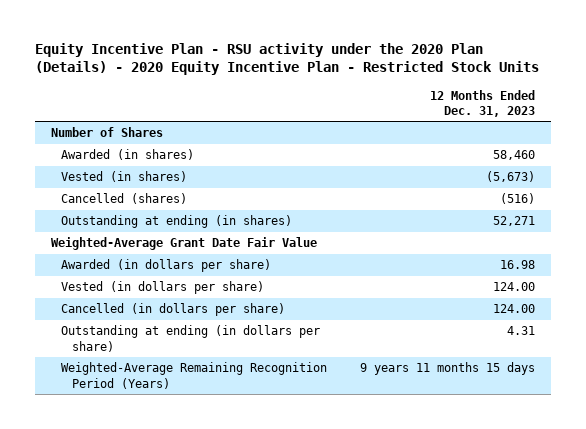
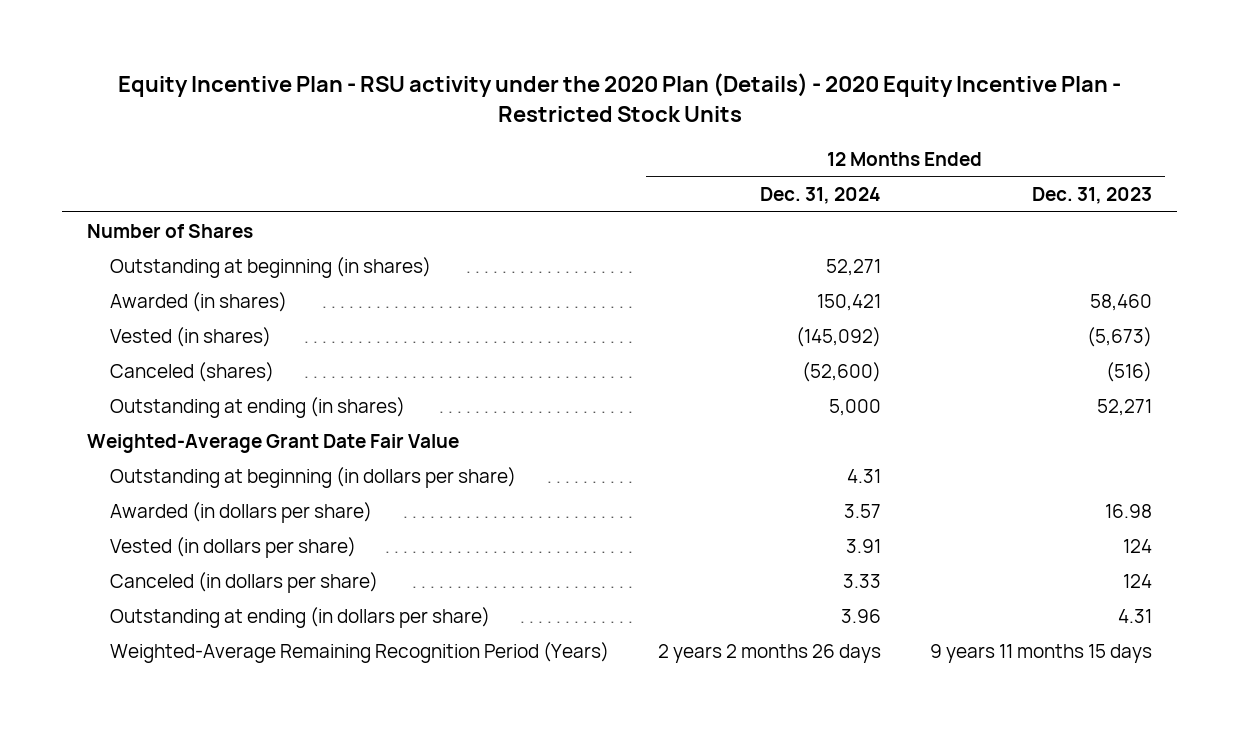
- | 12 Months Ended Dec. 31, 2023
+ | 12 Months Ended Dec. 31, 2024 | 12 Months Ended Dec. 31, 2023
+ Outstanding at beginning (in shares) | 52,271 |
- Cancelled (shares) | (516)
+ Canceled (shares) | (52,600) | (516)
+ Outstanding at beginning (in dollars per share) | 4.31 |
- Vested (in dollars per share) | 124.00
- Cancelled (in dollars per share) | 124.00
+ Vested (in dollars per share) | 3.91 | 124
+ Canceled (in dollars per share) | 3.33 | 124

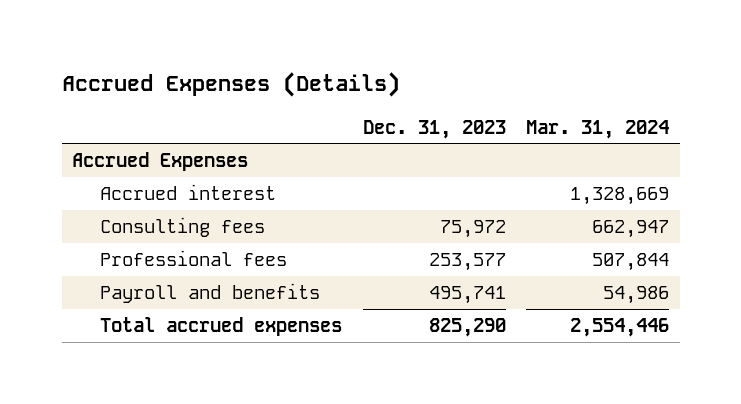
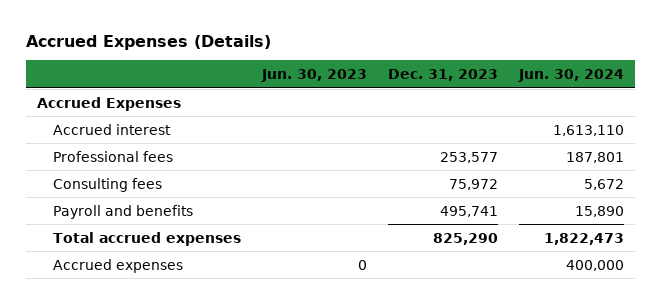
- | Dec. 31, 2023 | Mar. 31, 2024
+ | Jun. 30, 2023 | Dec. 31, 2023 | Jun. 30, 2024
moved down: Consulting fees | | 75,972 | 5,672
+ Accrued expenses | 0 | | 400,000

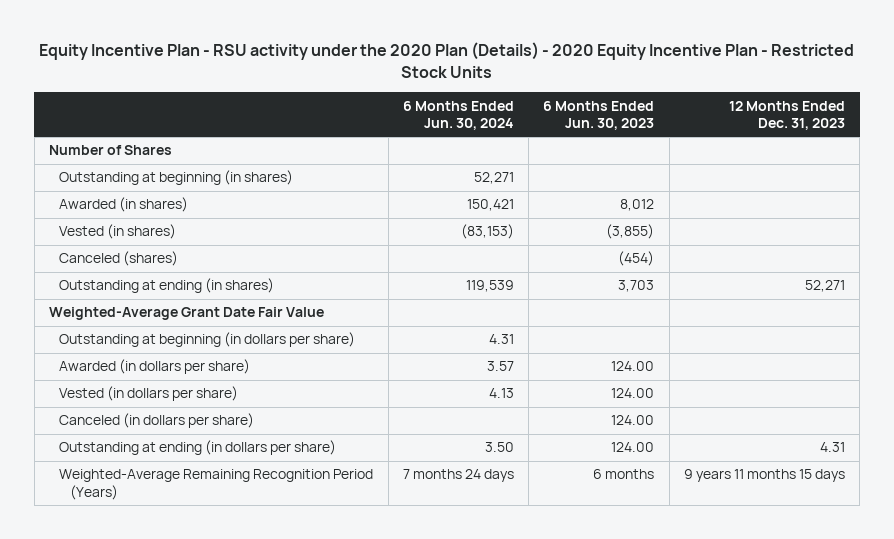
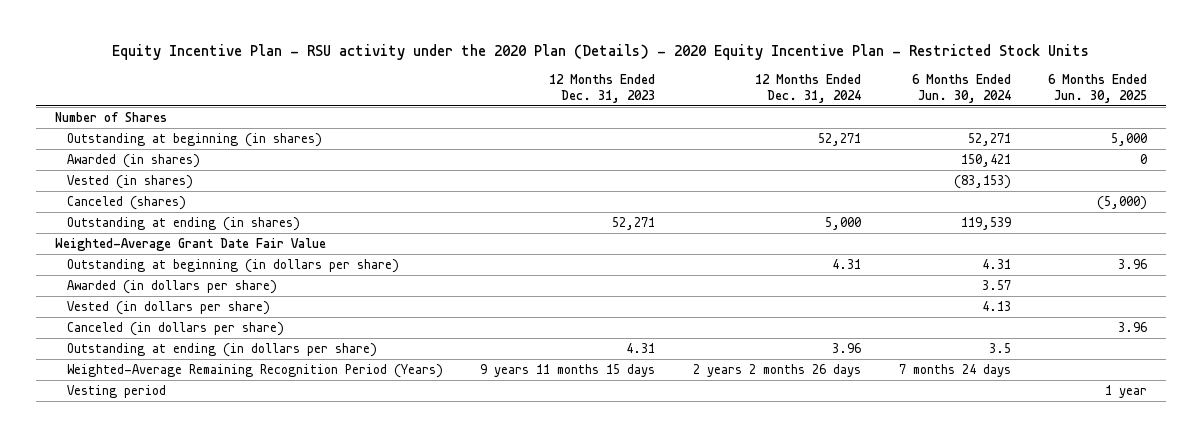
- | 6 Months Ended Jun. 30, 2024 | 6 Months Ended Jun. 30, 2023 | 12 Months Ended Dec. 31, 2023
+ | 12 Months Ended Dec. 31, 2023 | 12 Months Ended Dec. 31, 2024 | 6 Months Ended Jun. 30, 2024 | 6 Months Ended Jun. 30, 2025
- Outstanding at ending (in dollars per share) | 3.50 | 124.00 | 4.31
+ Outstanding at ending (in dollars per share) | 4.31 | 3.96 | 3.5 |
+ Vesting period | | | | 1 year

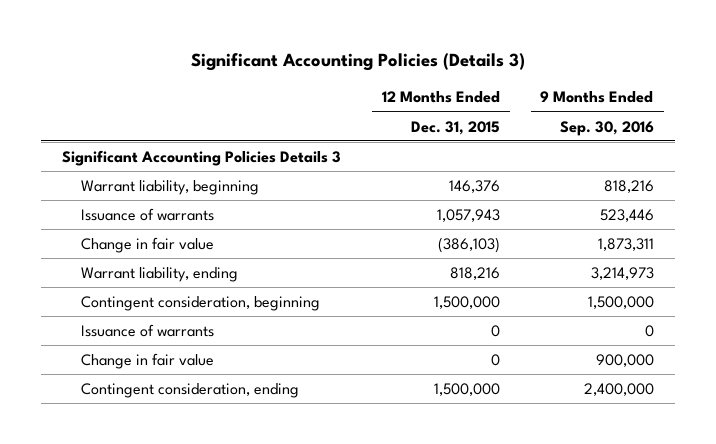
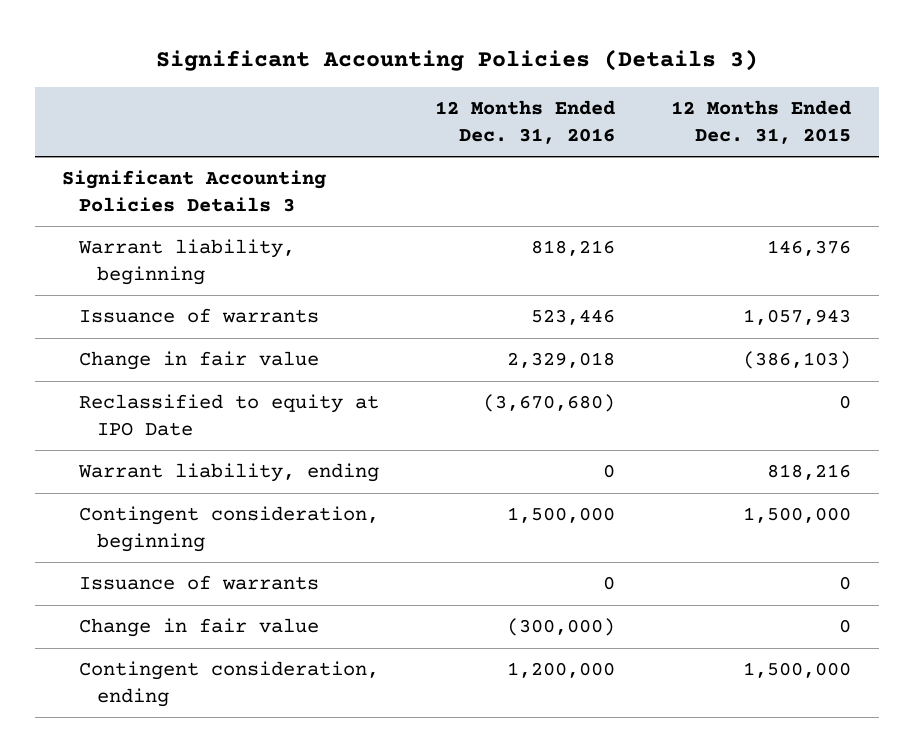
- | 12 Months Ended Dec. 31, 2015 | 9 Months Ended Sep. 30, 2016
+ | 12 Months Ended Dec. 31, 2016 | 12 Months Ended Dec. 31, 2015
+ Reclassified to equity at IPO Date | (3,670,680) | 0

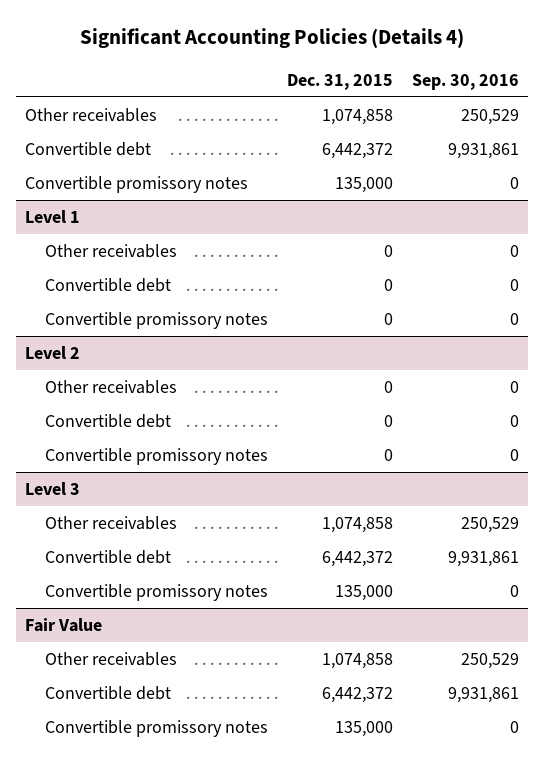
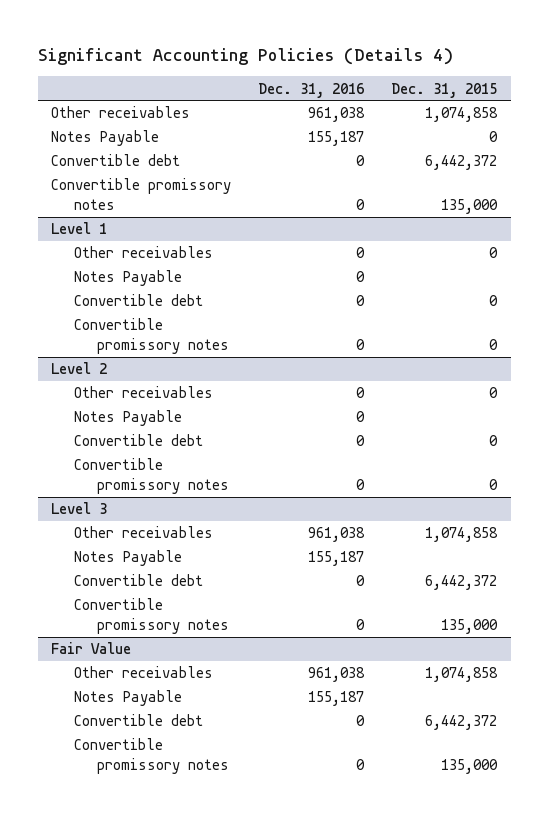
- | Dec. 31, 2015 | Sep. 30, 2016
+ | Dec. 31, 2016 | Dec. 31, 2015
+ Notes Payable | 155,187 | 0
@ Level 1
+ Notes Payable | 0 |
@ Level 2
+ Notes Payable | 0 |
@ Level 3
+ Notes Payable | 155,187 |
@ Fair Value
+ Notes Payable | 155,187 |

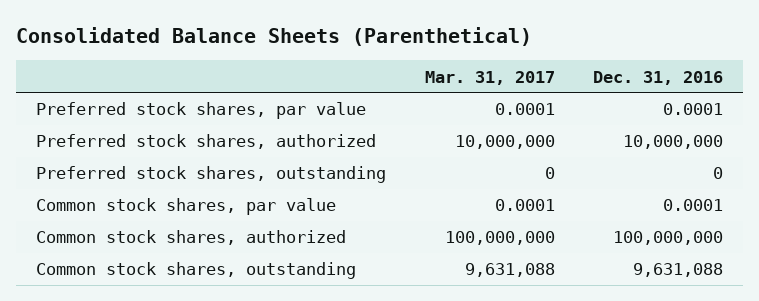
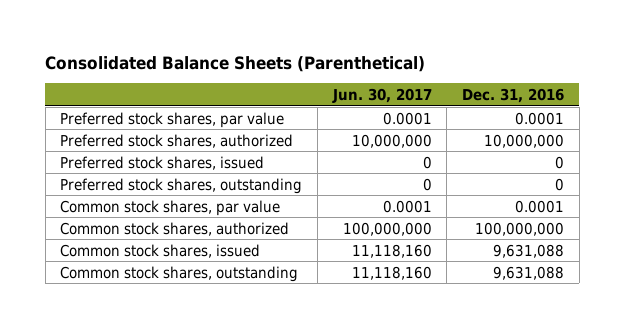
- | Mar. 31, 2017 | Dec. 31, 2016
+ | Jun. 30, 2017 | Dec. 31, 2016
+ Preferred stock shares, issued | 0 | 0
+ Common stock shares, issued | 11,118,160 | 9,631,088

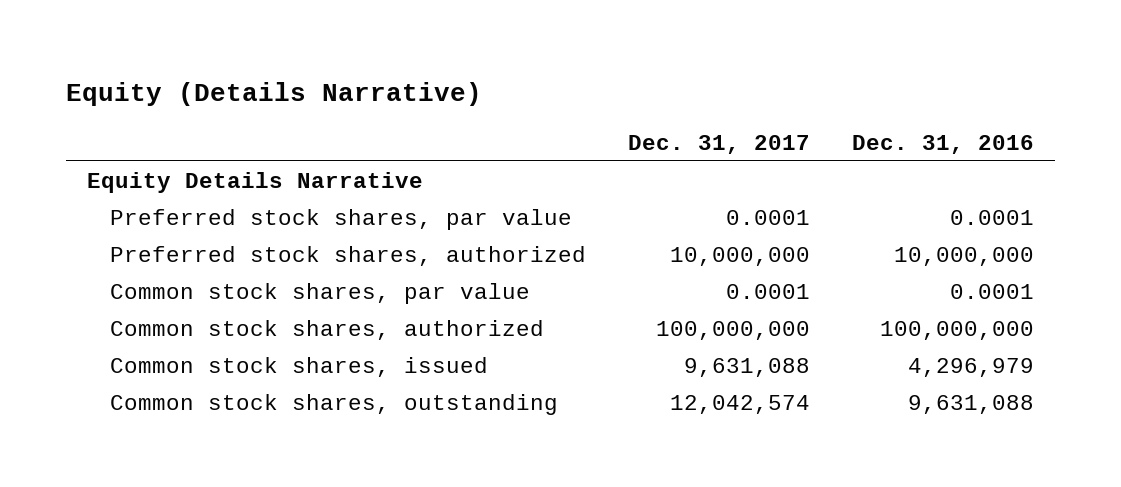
- Consolidated Balance Sheets (Parenthetical)
+ Equity (Details Narrative)
- | Jun. 30, 2017 | Dec. 31, 2016
+ | Dec. 31, 2017 | Dec. 31, 2016
+ Equity Details Narrative
- Preferred stock shares, issued | 0 | 0
- Preferred stock shares, outstanding | 0 | 0
- Common stock shares, issued | 11,118,160 | 9,631,088
+ Common stock shares, issued | 9,631,088 | 4,296,979

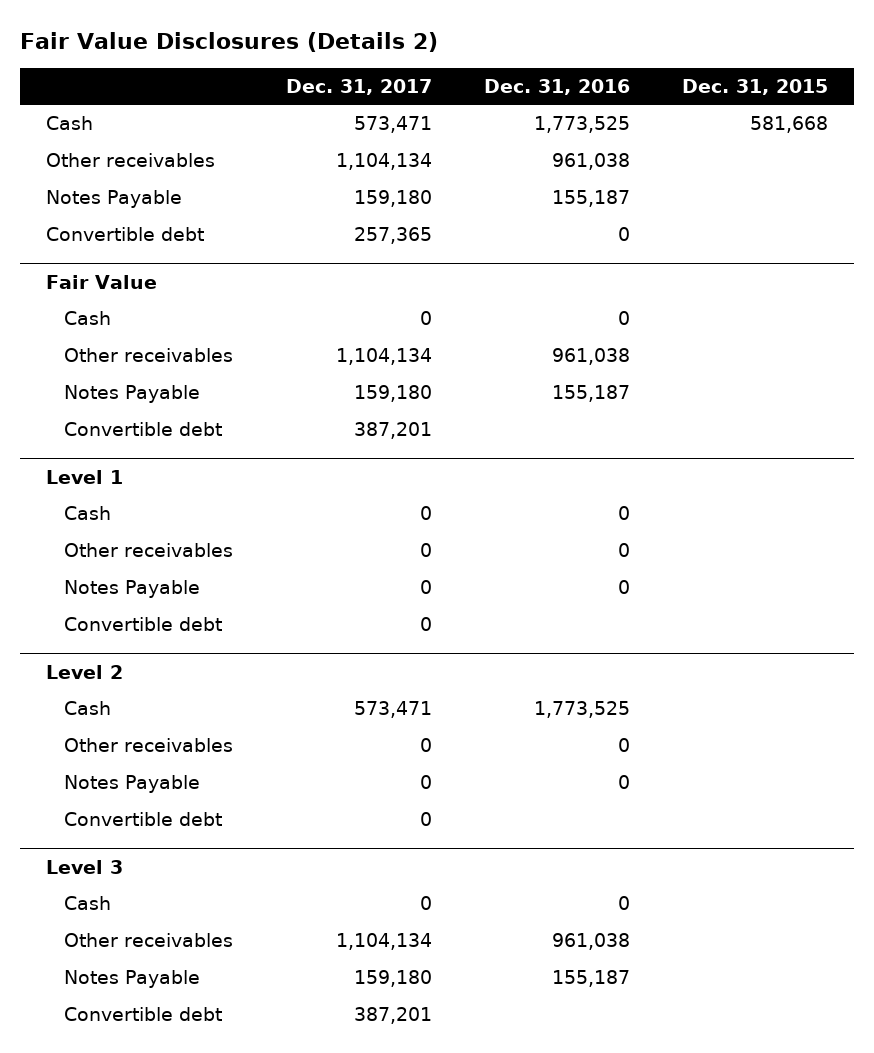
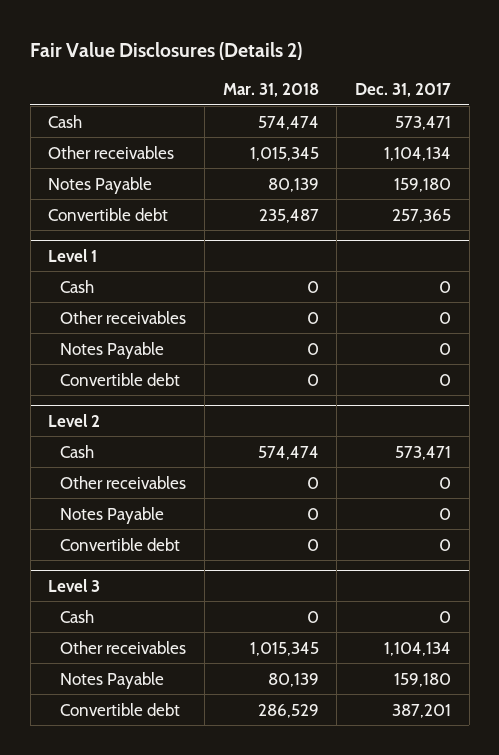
- | Dec. 31, 2017 | Dec. 31, 2016 | Dec. 31, 2015
+ | Mar. 31, 2018 | Dec. 31, 2017
- Fair Value
- Cash | 0 | 0 |
- Other receivables | 1,104,134 | 961,038 |
- Notes Payable | 159,180 | 155,187 |
- Convertible debt | 387,201 | |

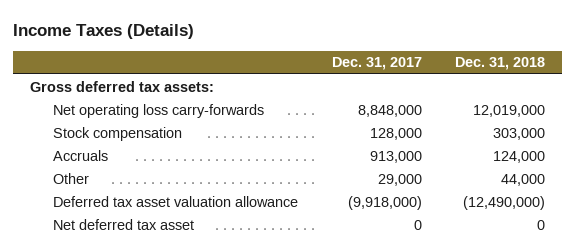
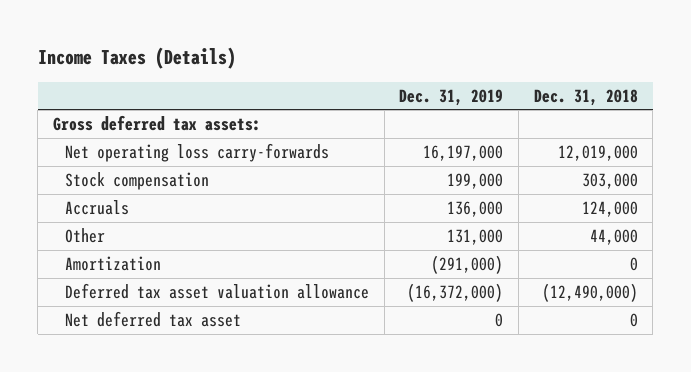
- | Dec. 31, 2017 | Dec. 31, 2018
+ | Dec. 31, 2019 | Dec. 31, 2018
+ Amortization | (291,000) | 0

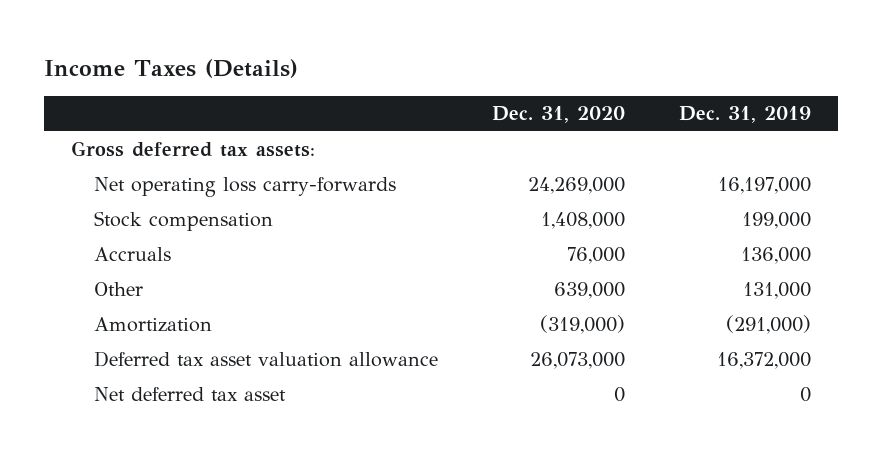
- | Dec. 31, 2019 | Dec. 31, 2018
+ | Dec. 31, 2020 | Dec. 31, 2019
- Deferred tax asset valuation allowance | (16,372,000) | (12,490,000)
+ Deferred tax asset valuation allowance | 26,073,000 | 16,372,000

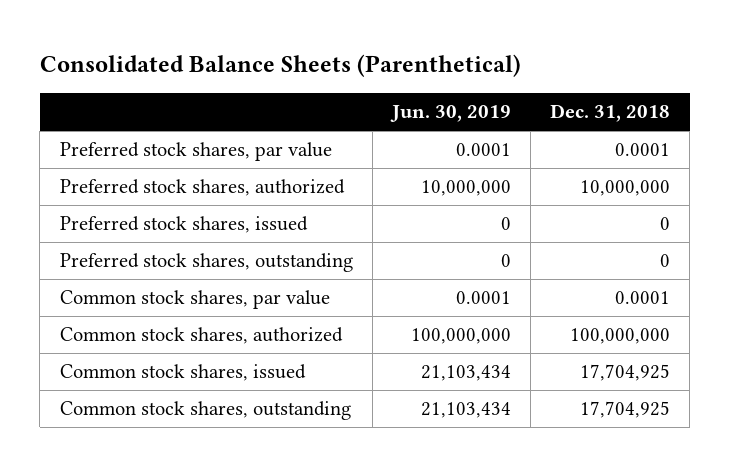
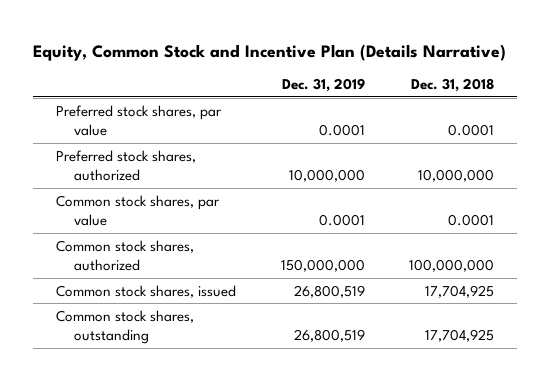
- Consolidated Balance Sheets (Parenthetical)
+ Equity, Common Stock and Incentive Plan (Details Narrative)
- | Jun. 30, 2019 | Dec. 31, 2018
+ | Dec. 31, 2019 | Dec. 31, 2018
- Preferred stock shares, issued | 0 | 0
- Preferred stock shares, outstanding | 0 | 0

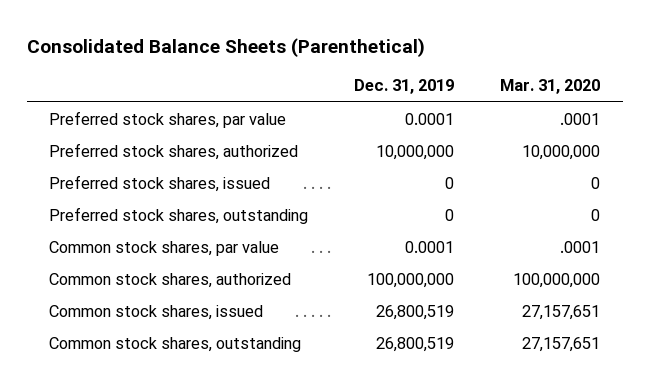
- Equity, Common Stock and Incentive Plan (Details Narrative)
+ Consolidated Balance Sheets (Parenthetical)
- | Dec. 31, 2019 | Dec. 31, 2018
+ | Dec. 31, 2019 | Mar. 31, 2020
+ Preferred stock shares, issued | 0 | 0
+ Preferred stock shares, outstanding | 0 | 0
- Common stock shares, authorized | 150,000,000 | 100,000,000
+ Common stock shares, authorized | 100,000,000 | 100,000,000

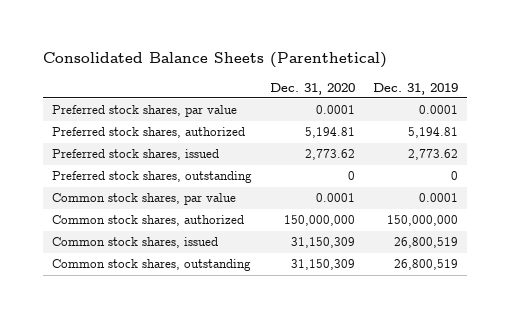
- | Dec. 31, 2019 | Mar. 31, 2020
+ | Dec. 31, 2020 | Dec. 31, 2019
- Preferred stock shares, authorized | 10,000,000 | 10,000,000
- Preferred stock shares, issued | 0 | 0
+ Preferred stock shares, authorized | 5,194.81 | 5,194.81
+ Preferred stock shares, issued | 2,773.62 | 2,773.62
- Common stock shares, authorized | 100,000,000 | 100,000,000
+ Common stock shares, authorized | 150,000,000 | 150,000,000

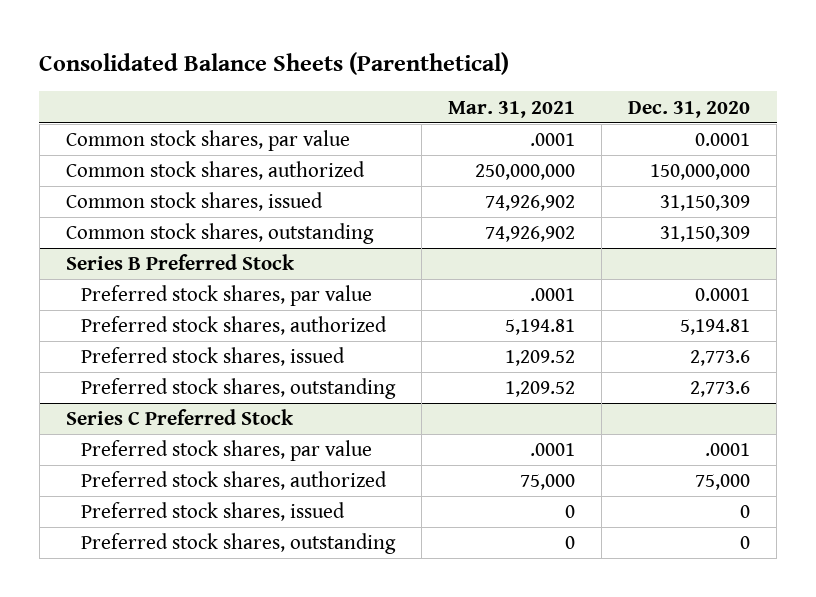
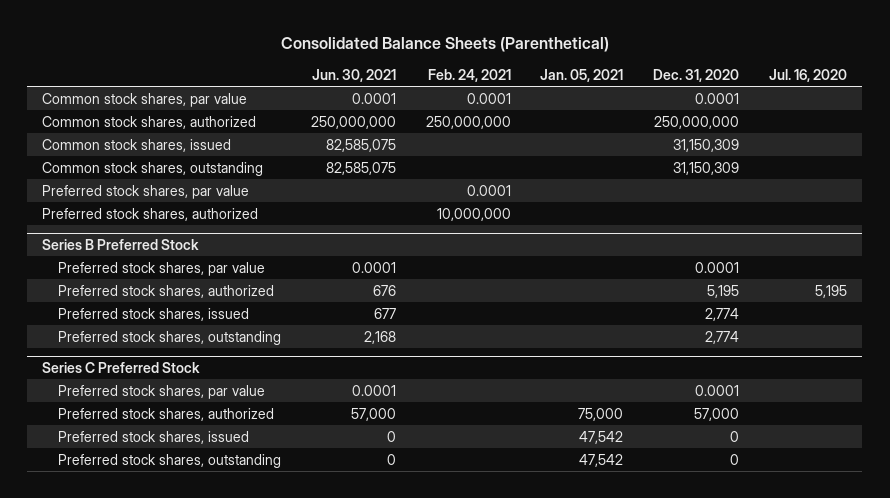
- | Mar. 31, 2021 | Dec. 31, 2020
+ | Jun. 30, 2021 | Feb. 24, 2021 | Jan. 05, 2021 | Dec. 31, 2020 | Jul. 16, 2020
- Common stock shares, authorized | 250,000,000 | 150,000,000
+ Common stock shares, authorized | 250,000,000 | 250,000,000 | | 250,000,000 |
+ Preferred stock shares, par value | | 0.0001 | | |
+ Preferred stock shares, authorized | | 10,000,000 | | |
@ Series B Preferred Stock
- Preferred stock shares, authorized | 5,194.81 | 5,194.81
- Preferred stock shares, issued | 1,209.52 | 2,773.6
- Preferred stock shares, outstanding | 1,209.52 | 2,773.6
+ Preferred stock shares, authorized | 676 | | | 5,195 | 5,195
+ Preferred stock shares, issued | 677 | | | 2,774 |
+ Preferred stock shares, outstanding | 2,168 | | | 2,774 |
@ Series C Preferred Stock
- Preferred stock shares, par value | .0001 | .0001
- Preferred stock shares, authorized | 75,000 | 75,000
+ Preferred stock shares, par value | 0.0001 | | | 0.0001 |
+ Preferred stock shares, authorized | 57,000 | | 75,000 | 57,000 |

